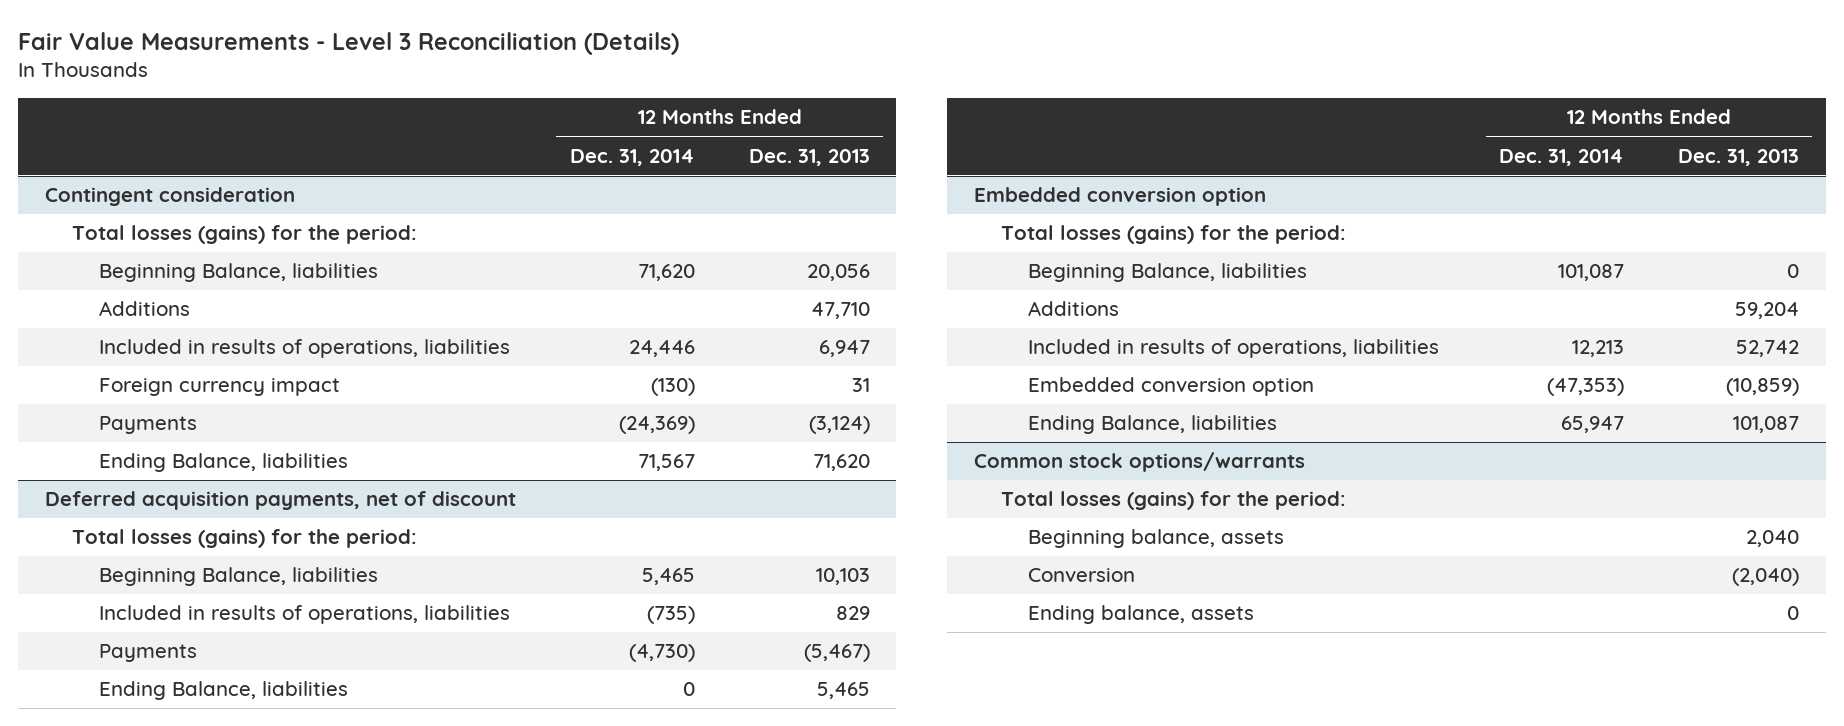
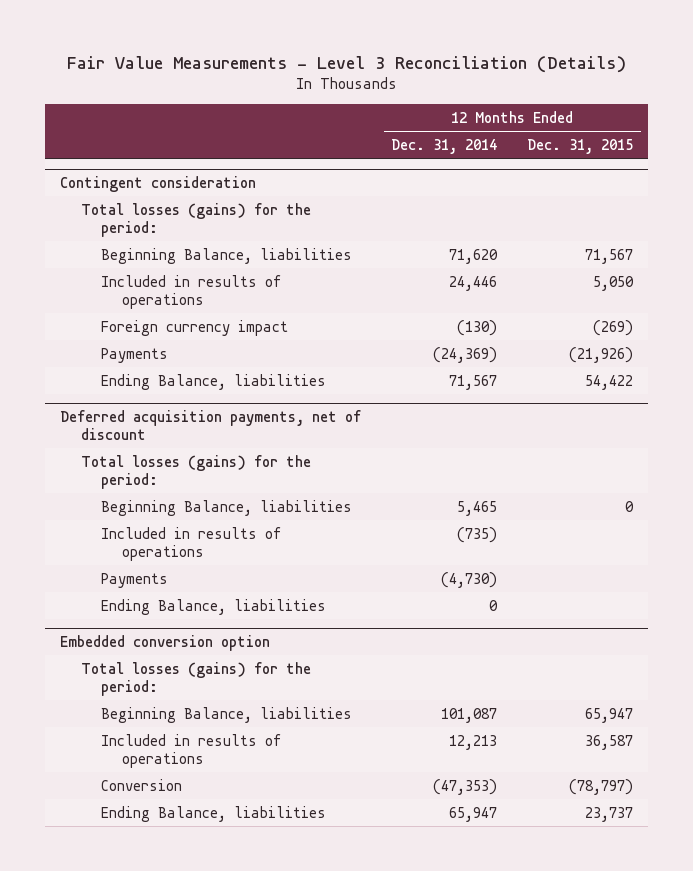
- | 12 Months Ended Dec. 31, 2014 | 12 Months Ended Dec. 31, 2013
+ | 12 Months Ended Dec. 31, 2014 | 12 Months Ended Dec. 31, 2015
@ Contingent consideration
- Additions | | 47,710
- Included in results of operations, liabilities | 24,446 | 6,947
+ Included in results of operations | 24,446 | 5,050
@ Deferred acquisition payments, net of discount
- Included in results of operations, liabilities | (735) | 829
+ Included in results of operations | (735) |
@ Embedded conversion option
- Additions | | 59,204
- Included in results of operations, liabilities | 12,213 | 52,742
- Embedded conversion option | (47,353) | (10,859)
+ Included in results of operations | 12,213 | 36,587
+ Conversion | (47,353) | (78,797)
- Common stock options/warrants
- Total losses (gains) for the period:
- Beginning balance, assets | | 2,040
- Conversion | | (2,040)
- Ending balance, assets | | 0

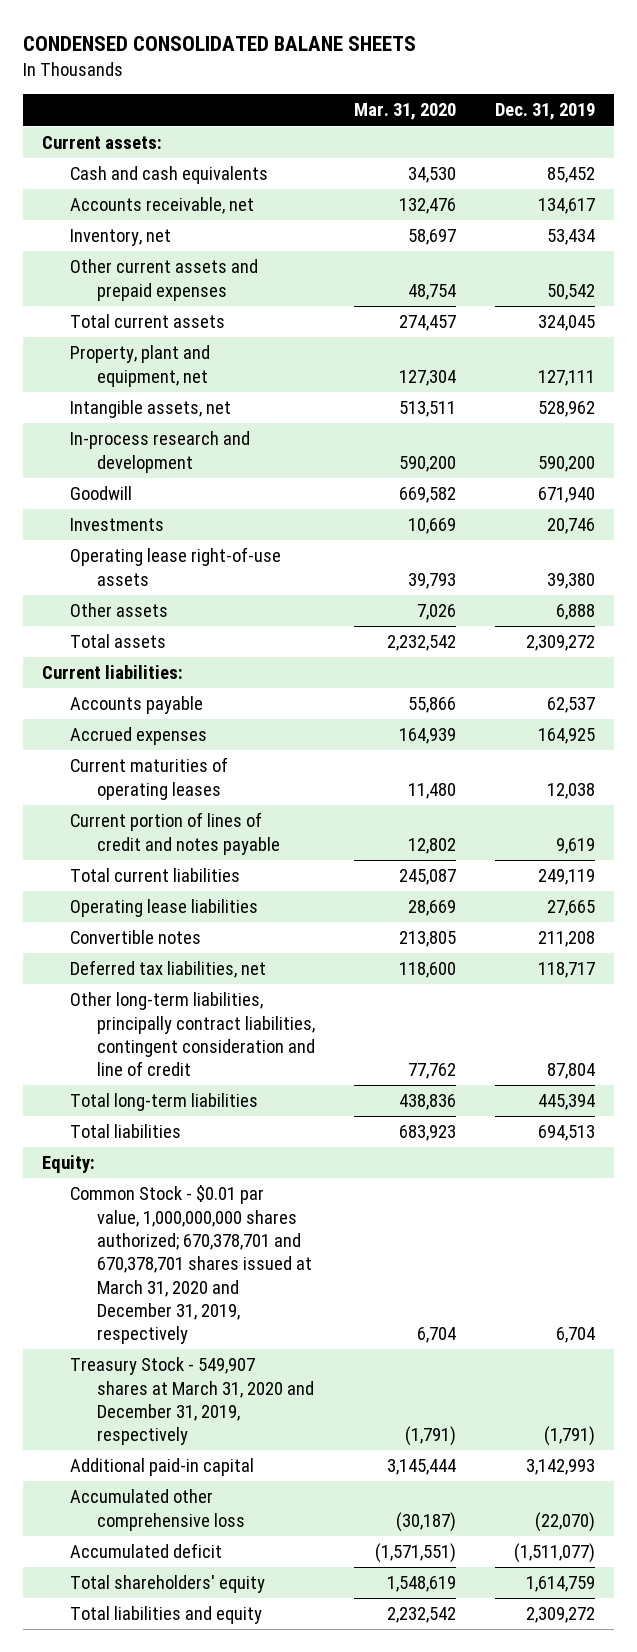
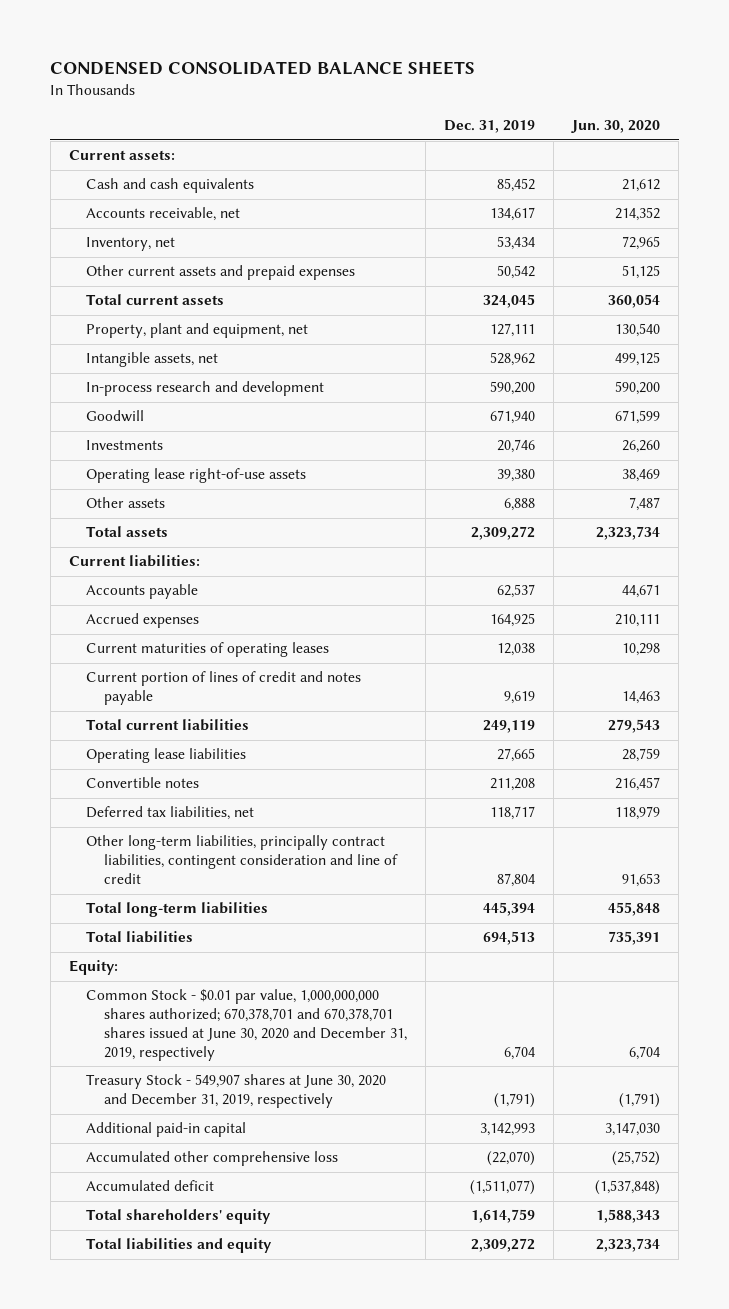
- CONDENSED CONSOLIDATED BALANE SHEETS
+ CONDENSED CONSOLIDATED BALANCE SHEETS
- | Mar. 31, 2020 | Dec. 31, 2019
+ | Dec. 31, 2019 | Jun. 30, 2020
- Common Stock - $0.01 par value, 1,000,000,000 shares authorized; 670,378,701 and 670,378,701 shares issued at March 31, 2020 and December 31, 2019, respectively | 6,704 | 6,704
- Treasury Stock - 549,907 shares at March 31, 2020 and December 31, 2019, respectively | (1,791) | (1,791)
+ Common Stock - $0.01 par value, 1,000,000,000 shares authorized; 670,378,701 and 670,378,701 shares issued at June 30, 2020 and December 31, 2019, respectively | 6,704 | 6,704
+ Treasury Stock - 549,907 shares at June 30, 2020 and December 31, 2019, respectively | (1,791) | (1,791)

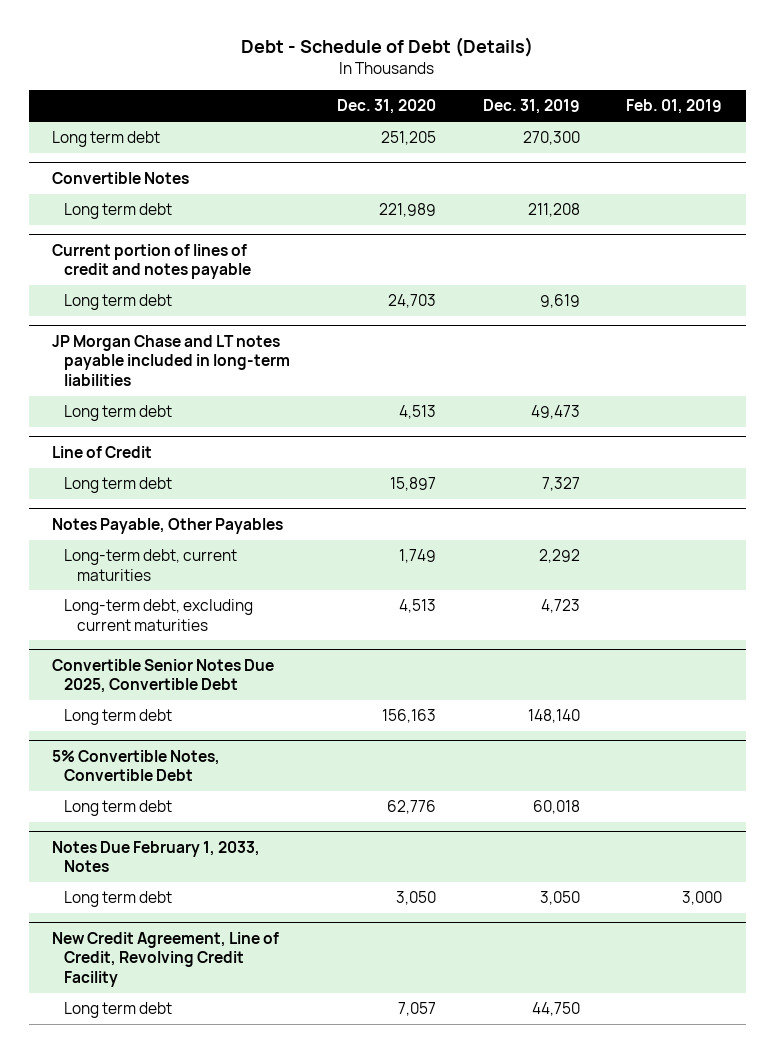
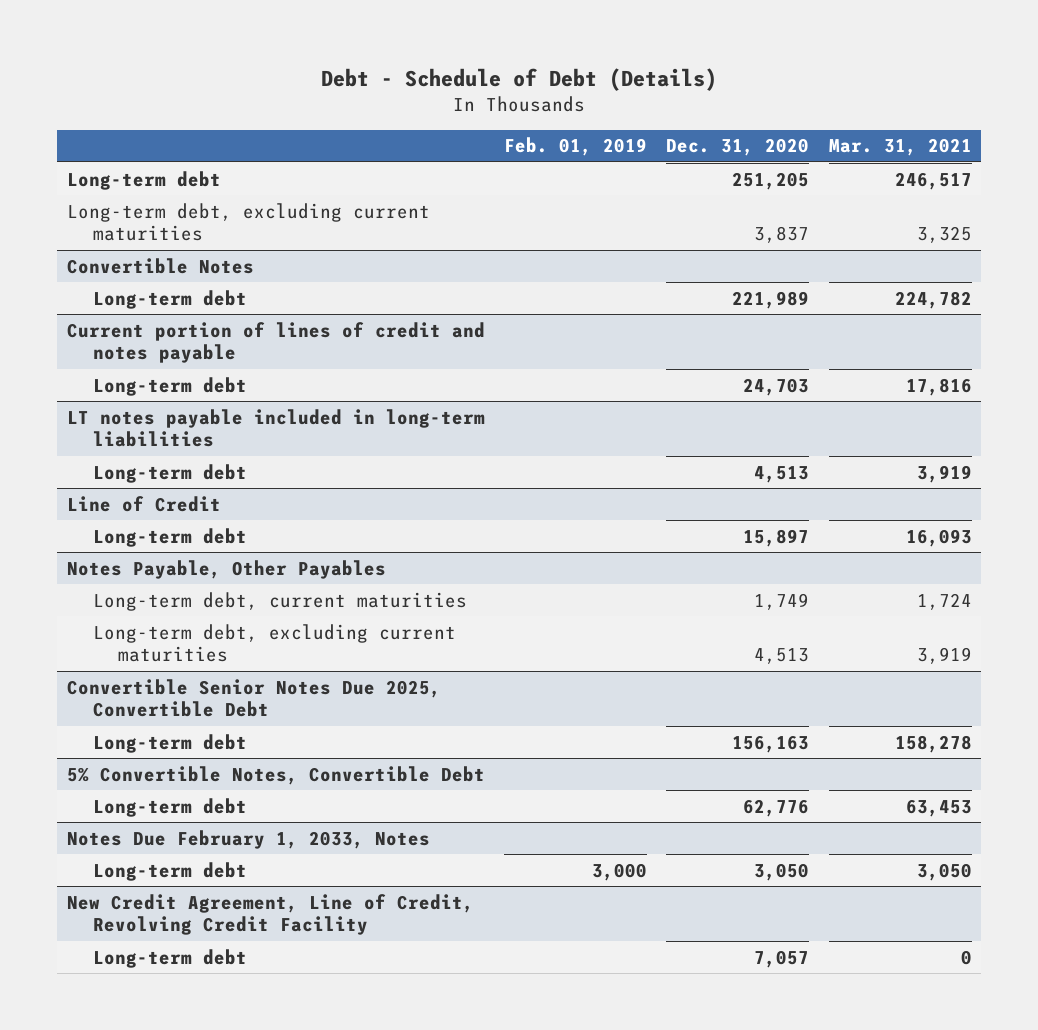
- | Dec. 31, 2020 | Dec. 31, 2019 | Feb. 01, 2019
+ | Feb. 01, 2019 | Dec. 31, 2020 | Mar. 31, 2021
- Long term debt | 251,205 | 270,300 |
+ Long-term debt | | 251,205 | 246,517
+ Long-term debt, excluding current maturities | | 3,837 | 3,325
@ Convertible Notes
- Long term debt | 221,989 | 211,208 |
+ Long-term debt | | 221,989 | 224,782
@ Current portion of lines of credit and notes payable
- Long term debt | 24,703 | 9,619 |
- JP Morgan Chase and LT notes payable included in long-term liabilities
- Long term debt | 4,513 | 49,473 |
@ Current portion of lines of credit and notes payable
+ Long-term debt | | 24,703 | 17,816
+ LT notes payable included in long-term liabilities
+ Long-term debt | | 4,513 | 3,919
@ Line of Credit
- Long term debt | 15,897 | 7,327 |
+ Long-term debt | | 15,897 | 16,093
@ Convertible Senior Notes Due 2025, Convertible Debt
- Long term debt | 156,163 | 148,140 |
+ Long-term debt | | 156,163 | 158,278
@ 5% Convertible Notes, Convertible Debt
- Long term debt | 62,776 | 60,018 |
+ Long-term debt | | 62,776 | 63,453
@ Notes Due February 1, 2033, Notes
- Long term debt | 3,050 | 3,050 | 3,000
+ Long-term debt | 3,000 | 3,050 | 3,050
@ New Credit Agreement, Line of Credit, Revolving Credit Facility
- Long term debt | 7,057 | 44,750 |
+ Long-term debt | | 7,057 | 0

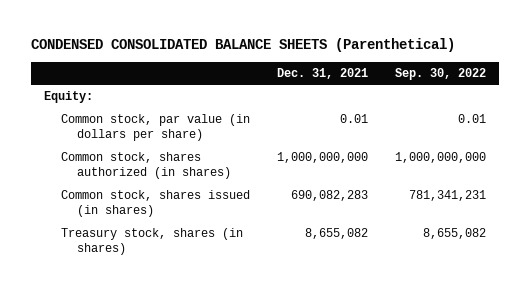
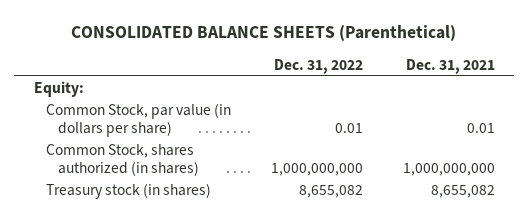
- CONDENSED CONSOLIDATED BALANCE SHEETS (Parenthetical)
+ CONSOLIDATED BALANCE SHEETS (Parenthetical)
- | Dec. 31, 2021 | Sep. 30, 2022
+ | Dec. 31, 2022 | Dec. 31, 2021
- Common stock, par value (in dollars per share) | 0.01 | 0.01
- Common stock, shares authorized (in shares) | 1,000,000,000 | 1,000,000,000
- Common stock, shares issued (in shares) | 690,082,283 | 781,341,231
- Treasury stock, shares (in shares) | 8,655,082 | 8,655,082
+ Common Stock, par value (in dollars per share) | 0.01 | 0.01
+ Common Stock, shares authorized (in shares) | 1,000,000,000 | 1,000,000,000
+ Treasury stock (in shares) | 8,655,082 | 8,655,082

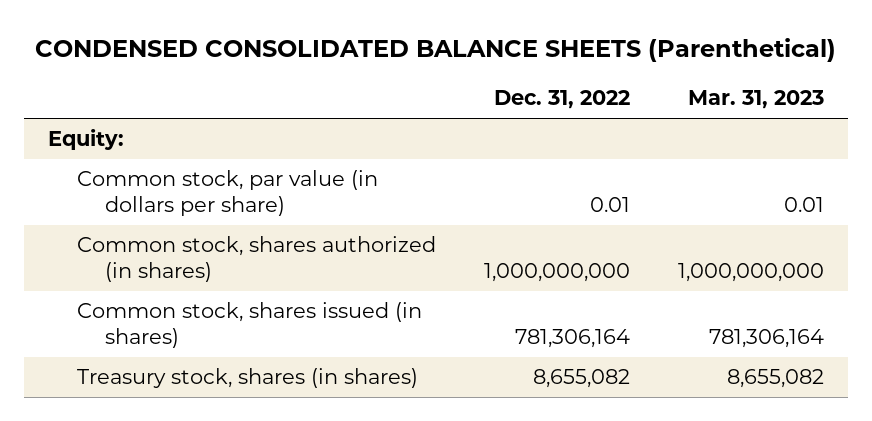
- CONSOLIDATED BALANCE SHEETS (Parenthetical)
+ CONDENSED CONSOLIDATED BALANCE SHEETS (Parenthetical)
- | Dec. 31, 2022 | Dec. 31, 2021
+ | Dec. 31, 2022 | Mar. 31, 2023
- Common Stock, par value (in dollars per share) | 0.01 | 0.01
- Common Stock, shares authorized (in shares) | 1,000,000,000 | 1,000,000,000
- Treasury stock (in shares) | 8,655,082 | 8,655,082
+ Common stock, par value (in dollars per share) | 0.01 | 0.01
+ Common stock, shares authorized (in shares) | 1,000,000,000 | 1,000,000,000
+ Common stock, shares issued (in shares) | 781,306,164 | 781,306,164
+ Treasury stock, shares (in shares) | 8,655,082 | 8,655,082

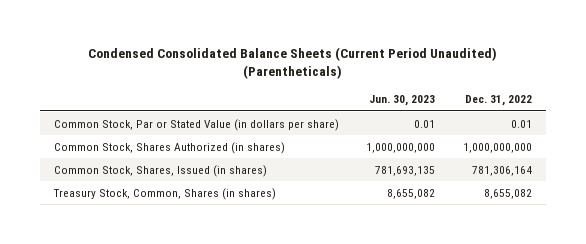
- CONDENSED CONSOLIDATED BALANCE SHEETS (Parenthetical)
+ Condensed Consolidated Balance Sheets (Current Period Unaudited) (Parentheticals)
- | Dec. 31, 2022 | Mar. 31, 2023
+ | Jun. 30, 2023 | Dec. 31, 2022
- Equity:
- Common stock, par value (in dollars per share) | 0.01 | 0.01
- Common stock, shares authorized (in shares) | 1,000,000,000 | 1,000,000,000
- Common stock, shares issued (in shares) | 781,306,164 | 781,306,164
- Treasury stock, shares (in shares) | 8,655,082 | 8,655,082
+ Common Stock, Par or Stated Value (in dollars per share) | 0.01 | 0.01
+ Common Stock, Shares Authorized (in shares) | 1,000,000,000 | 1,000,000,000
+ Common Stock, Shares, Issued (in shares) | 781,693,135 | 781,306,164
+ Treasury Stock, Common, Shares (in shares) | 8,655,082 | 8,655,082

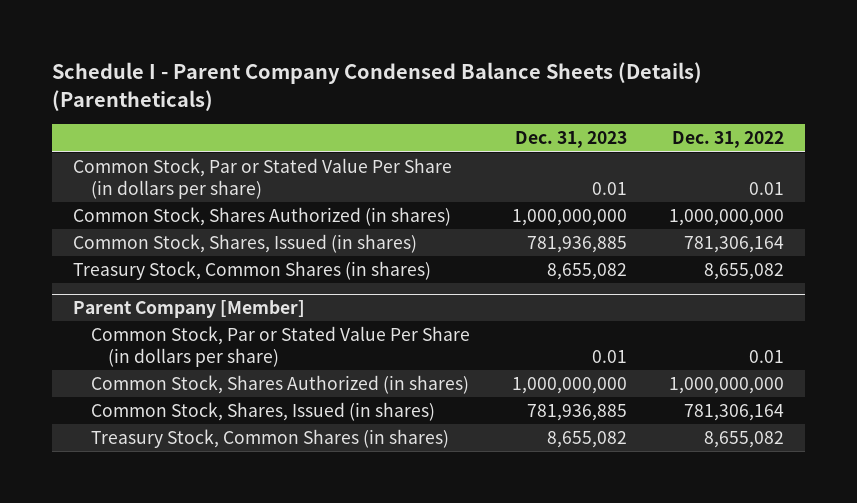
- Condensed Consolidated Balance Sheets (Current Period Unaudited) (Parentheticals)
+ Schedule I - Parent Company Condensed Balance Sheets (Details) (Parentheticals)
- | Jun. 30, 2023 | Dec. 31, 2022
+ | Dec. 31, 2023 | Dec. 31, 2022
- Common Stock, Par or Stated Value (in dollars per share) | 0.01 | 0.01
+ Common Stock, Par or Stated Value Per Share (in dollars per share) | 0.01 | 0.01
- Treasury Stock, Common, Shares (in shares) | 8,655,082 | 8,655,082
+ Treasury Stock, Common Shares (in shares) | 8,655,082 | 8,655,082
+ Parent Company [Member]
+ Common Stock, Par or Stated Value Per Share (in dollars per share) | 0.01 | 0.01
+ Common Stock, Shares Authorized (in shares) | 1,000,000,000 | 1,000,000,000
+ Common Stock, Shares, Issued (in shares) | 781,936,885 | 781,306,164
+ Treasury Stock, Common Shares (in shares) | 8,655,082 | 8,655,082

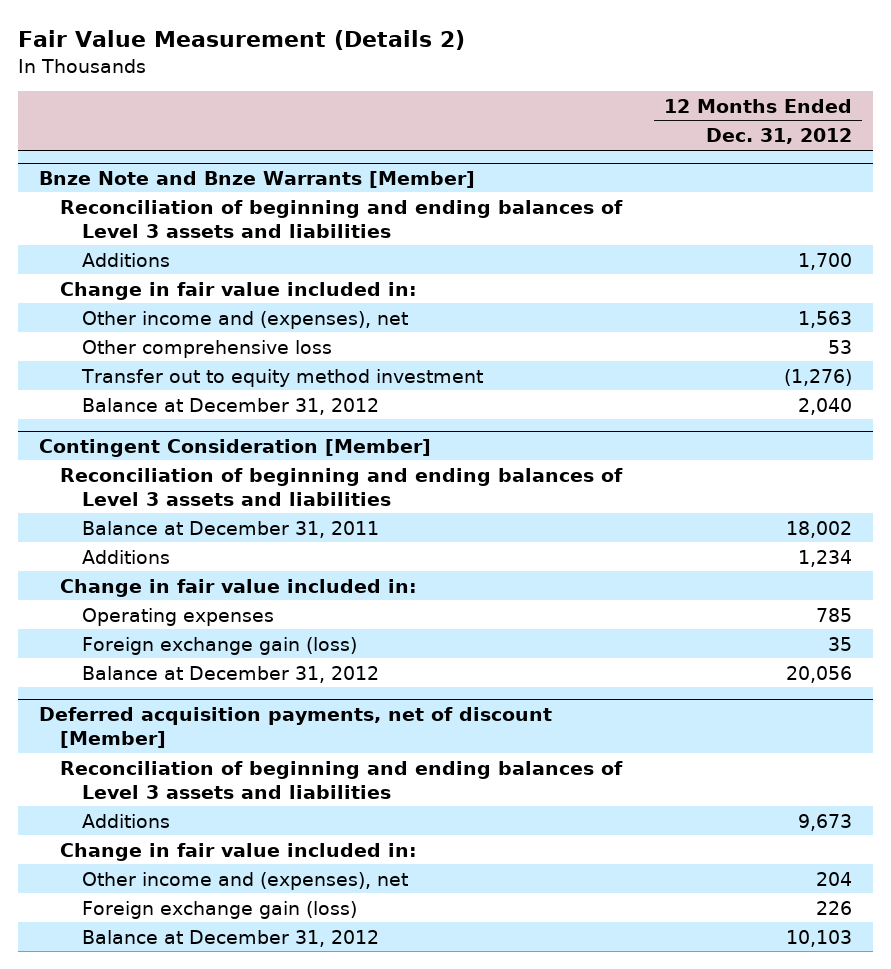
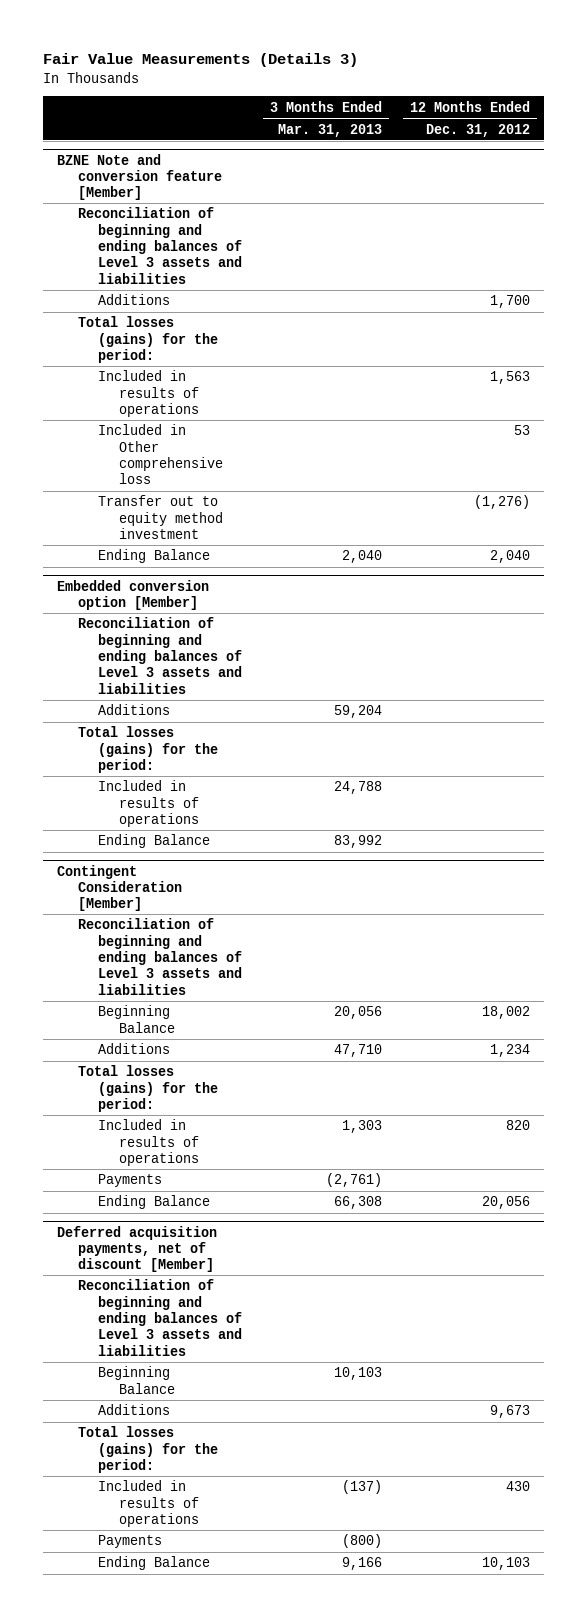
- Fair Value Measurement (Details 2)
+ Fair Value Measurements (Details 3)
- | 12 Months Ended Dec. 31, 2012
+ | 3 Months Ended Mar. 31, 2013 | 12 Months Ended Dec. 31, 2012
- Bnze Note and Bnze Warrants [Member]
+ BZNE Note and conversion feature [Member]
- Change in fair value included in:
- Other income and (expenses), net | 1,563
- Other comprehensive loss | 53
+ Total losses (gains) for the period:
+ Included in results of operations | | 1,563
+ Included in Other comprehensive loss | | 53
- Balance at December 31, 2012 | 2,040
+ Ending Balance | 2,040 | 2,040
+ Embedded conversion option [Member]
+ Reconciliation of beginning and ending balances of Level 3 assets and liabilities
+ Additions | 59,204 |
+ Total losses (gains) for the period:
+ Included in results of operations | 24,788 |
+ Ending Balance | 83,992 |
@ Contingent Consideration [Member]
- Balance at December 31, 2011 | 18,002
+ Beginning Balance | 20,056 | 18,002
- Change in fair value included in:
- Operating expenses | 785
- Foreign exchange gain (loss) | 35
- Balance at December 31, 2012 | 20,056
+ Total losses (gains) for the period:
+ Included in results of operations | 1,303 | 820
+ Payments | (2,761) |
+ Ending Balance | 66,308 | 20,056
@ Deferred acquisition payments, net of discount [Member]
+ Beginning Balance | 10,103 |
- Change in fair value included in:
- Other income and (expenses), net | 204
- Foreign exchange gain (loss) | 226
- Balance at December 31, 2012 | 10,103
+ Total losses (gains) for the period:
+ Included in results of operations | (137) | 430
+ Payments | (800) |
+ Ending Balance | 9,166 | 10,103

